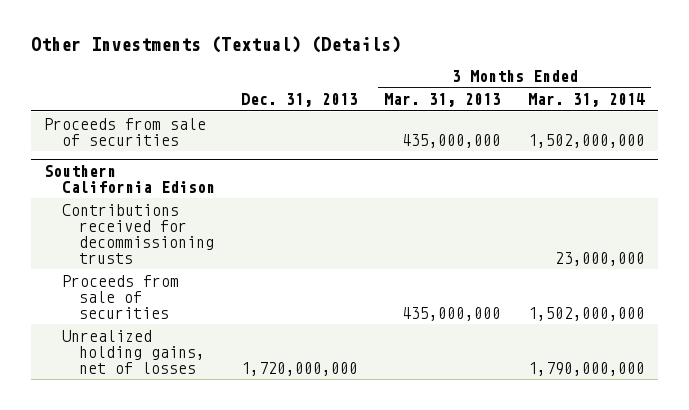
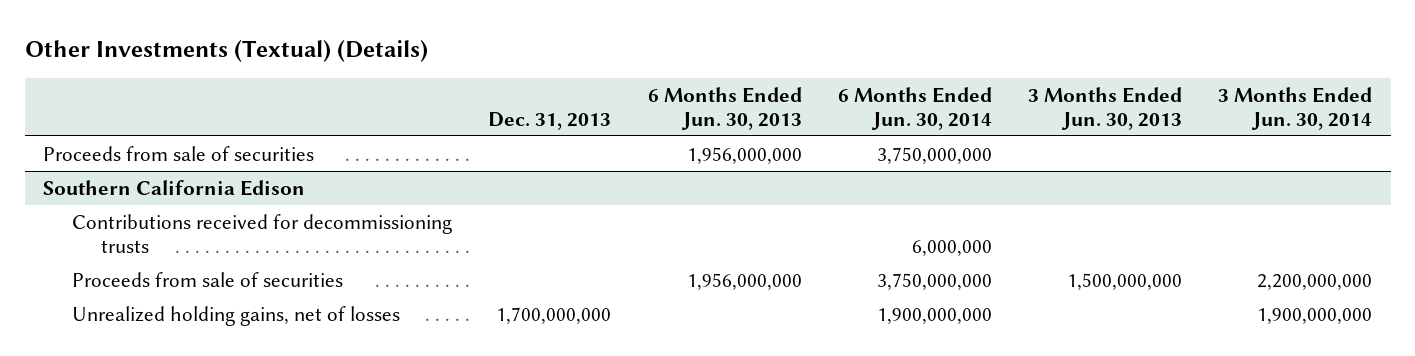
- | Dec. 31, 2013 | 3 Months Ended Mar. 31, 2013 | 3 Months Ended Mar. 31, 2014
+ | Dec. 31, 2013 | 6 Months Ended Jun. 30, 2013 | 6 Months Ended Jun. 30, 2014 | 3 Months Ended Jun. 30, 2013 | 3 Months Ended Jun. 30, 2014
@ Southern California Edison
- Unrealized holding gains, net of losses | 1,720,000,000 | | 1,790,000,000
+ Unrealized holding gains, net of losses | 1,700,000,000 | | 1,900,000,000 | | 1,900,000,000

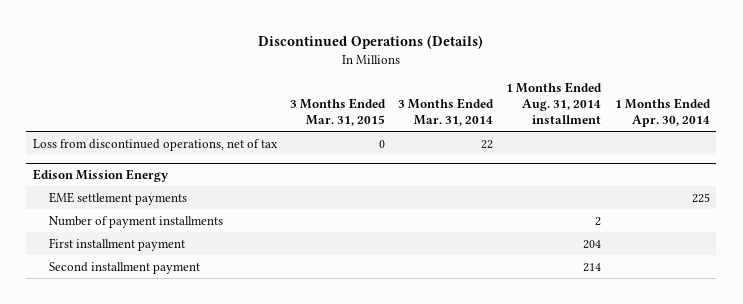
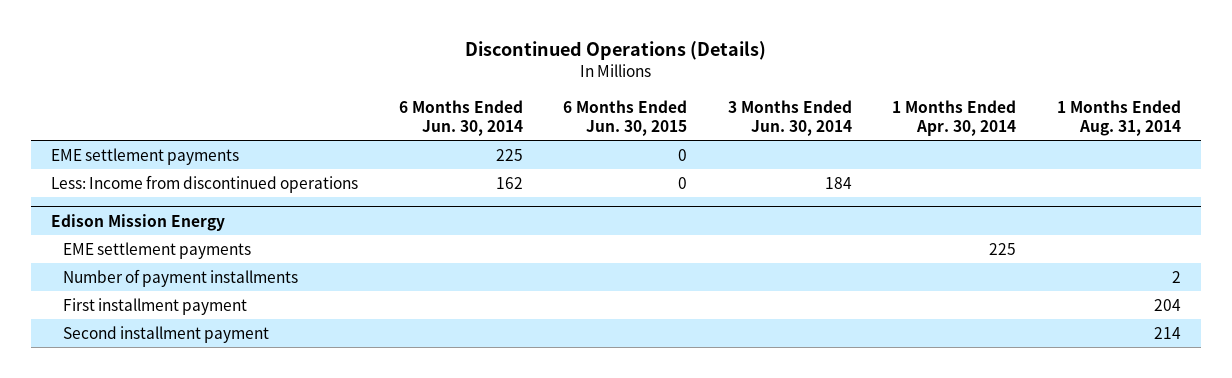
- | 3 Months Ended Mar. 31, 2015 | 3 Months Ended Mar. 31, 2014 | 1 Months Ended Aug. 31, 2014 installment | 1 Months Ended Apr. 30, 2014
+ | 6 Months Ended Jun. 30, 2014 | 6 Months Ended Jun. 30, 2015 | 3 Months Ended Jun. 30, 2014 | 1 Months Ended Apr. 30, 2014 | 1 Months Ended Aug. 31, 2014
- Loss from discontinued operations, net of tax | 0 | 22 | |
+ EME settlement payments | 225 | 0 | | |
+ Less: Income from discontinued operations | 162 | 0 | 184 | |

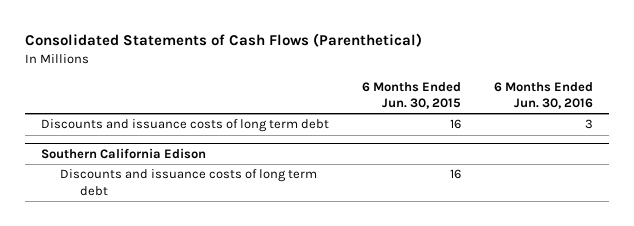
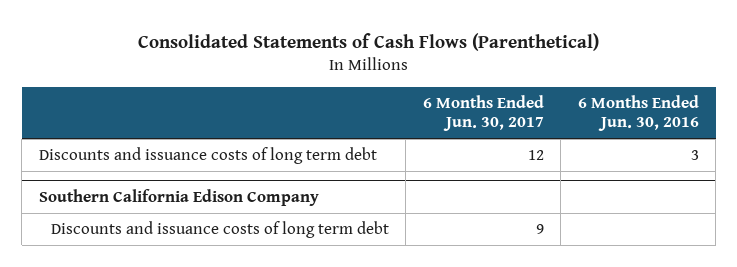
- | 6 Months Ended Jun. 30, 2015 | 6 Months Ended Jun. 30, 2016
+ | 6 Months Ended Jun. 30, 2017 | 6 Months Ended Jun. 30, 2016
- Southern California Edison
+ Southern California Edison Company

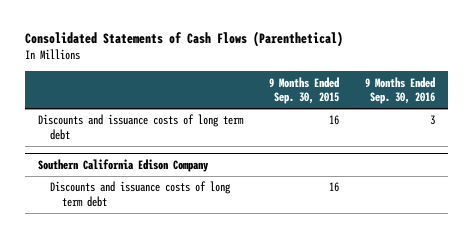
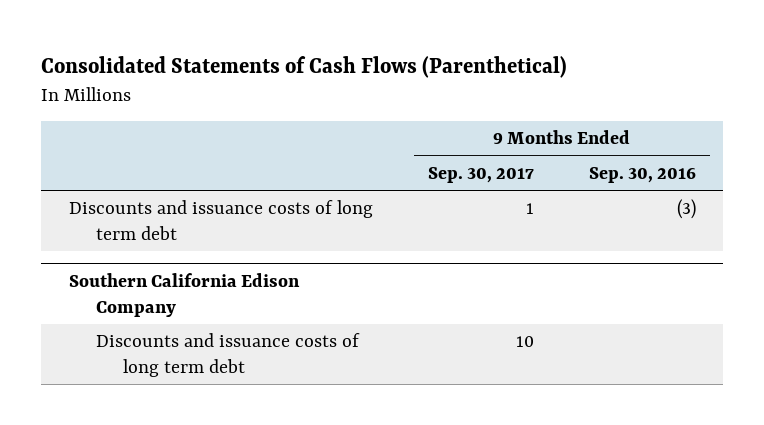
- | 9 Months Ended Sep. 30, 2015 | 9 Months Ended Sep. 30, 2016
+ | 9 Months Ended Sep. 30, 2017 | 9 Months Ended Sep. 30, 2016
- Discounts and issuance costs of long term debt | 16 | 3
+ Discounts and issuance costs of long term debt | 1 | (3)

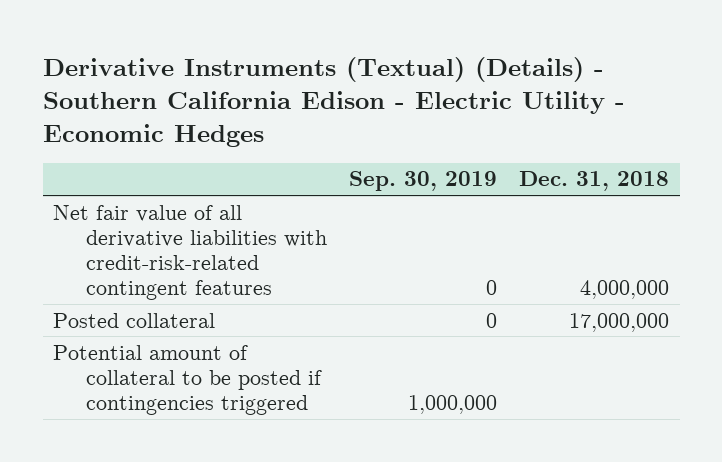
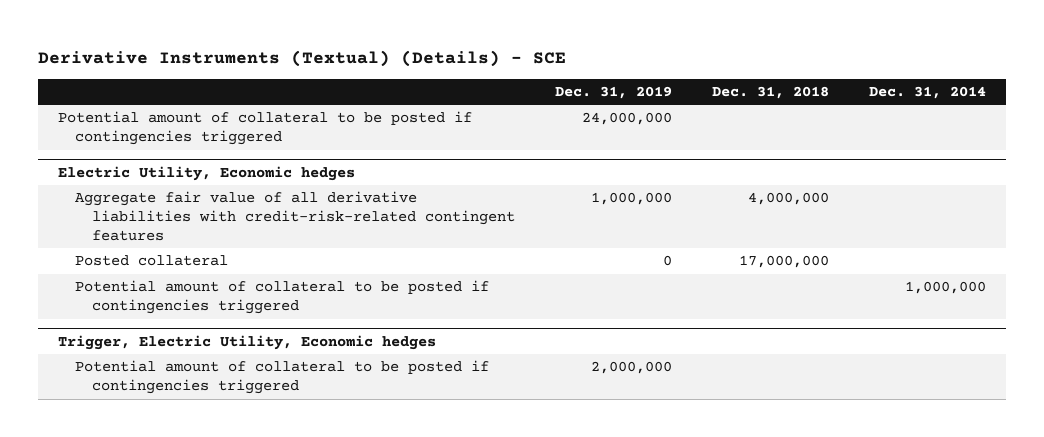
- Derivative Instruments (Textual) (Details) - Southern California Edison - Electric Utility - Economic Hedges
+ Derivative Instruments (Textual) (Details) - SCE
- | Sep. 30, 2019 | Dec. 31, 2018
+ | Dec. 31, 2019 | Dec. 31, 2018 | Dec. 31, 2014
- Net fair value of all derivative liabilities with credit-risk-related contingent features | 0 | 4,000,000
- Posted collateral | 0 | 17,000,000
+ Electric Utility, Economic hedges
+ Aggregate fair value of all derivative liabilities with credit-risk-related contingent features | 1,000,000 | 4,000,000 |
+ Posted collateral | 0 | 17,000,000 |
+ Potential amount of collateral to be posted if contingencies triggered | | | 1,000,000
+ Trigger, Electric Utility, Economic hedges
+ Potential amount of collateral to be posted if contingencies triggered | 2,000,000 | |

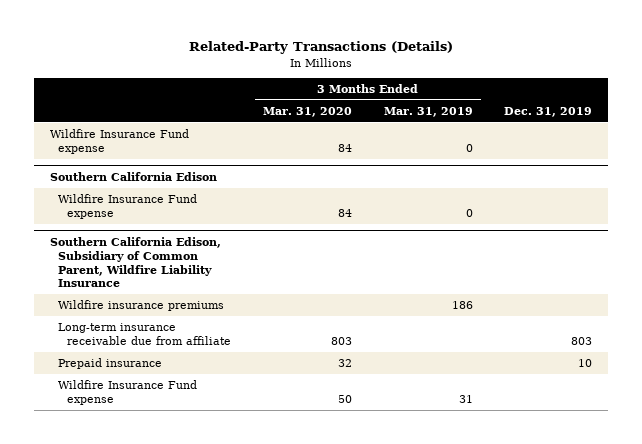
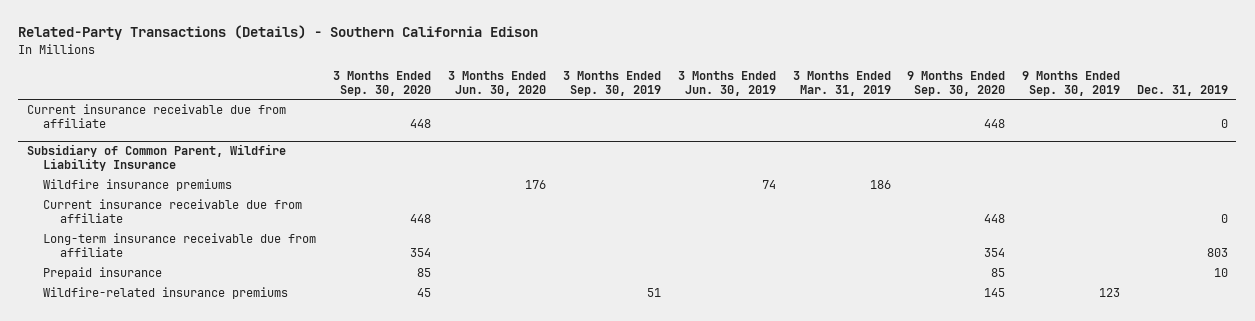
- Related-Party Transactions (Details)
+ Related-Party Transactions (Details) - Southern California Edison
- | 3 Months Ended Mar. 31, 2020 | 3 Months Ended Mar. 31, 2019 | Dec. 31, 2019
+ | 3 Months Ended Sep. 30, 2020 | 3 Months Ended Jun. 30, 2020 | 3 Months Ended Sep. 30, 2019 | 3 Months Ended Jun. 30, 2019 | 3 Months Ended Mar. 31, 2019 | 9 Months Ended Sep. 30, 2020 | 9 Months Ended Sep. 30, 2019 | Dec. 31, 2019
- Wildfire Insurance Fund expense | 84 | 0 |
- Southern California Edison
- Wildfire Insurance Fund expense | 84 | 0 |
- Southern California Edison, Subsidiary of Common Parent, Wildfire Liability Insurance
+ Current insurance receivable due from affiliate | 448 | | | | | 448 | | 0
+ Subsidiary of Common Parent, Wildfire Liability Insurance
+ Current insurance receivable due from affiliate | 448 | | | | | 448 | | 0
- Wildfire Insurance Fund expense | 50 | 31 |
+ Wildfire-related insurance premiums | 45 | | 51 | | | 145 | 123 |

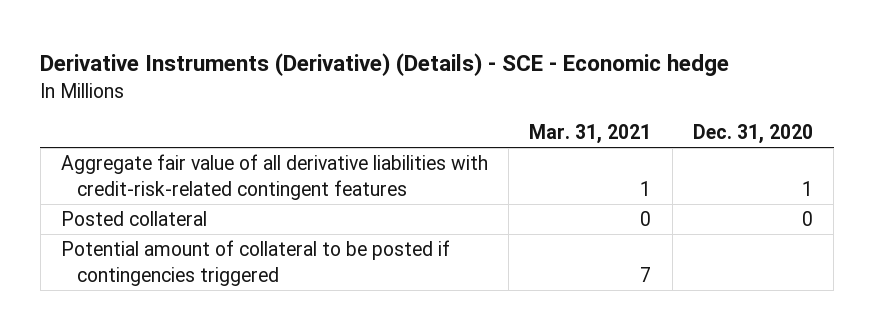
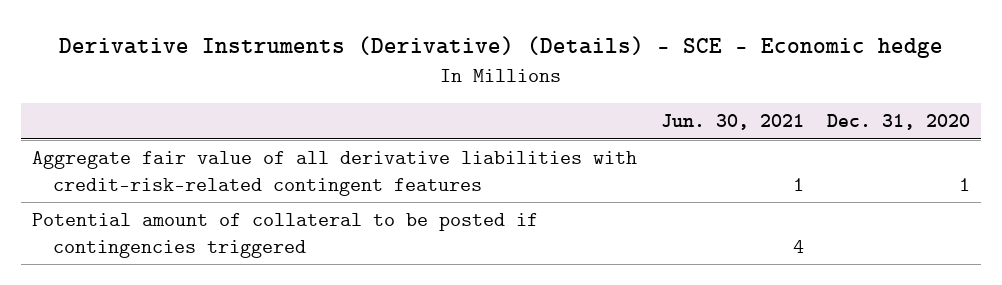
- | Mar. 31, 2021 | Dec. 31, 2020
+ | Jun. 30, 2021 | Dec. 31, 2020
- Posted collateral | 0 | 0

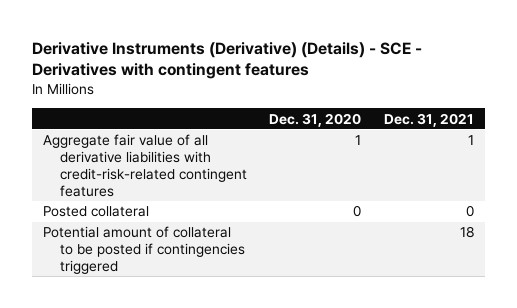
- Derivative Instruments (Derivative) (Details) - SCE - Economic hedge
+ Derivative Instruments (Derivative) (Details) - SCE - Derivatives with contingent features
- | Jun. 30, 2021 | Dec. 31, 2020
+ | Dec. 31, 2020 | Dec. 31, 2021
+ Posted collateral | 0 | 0

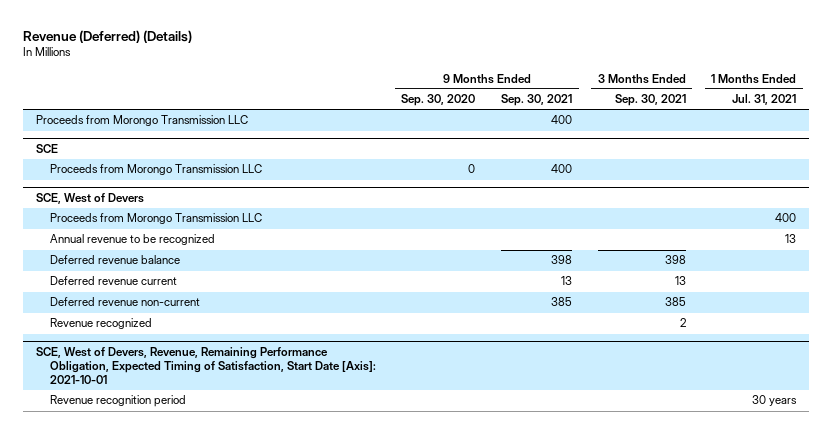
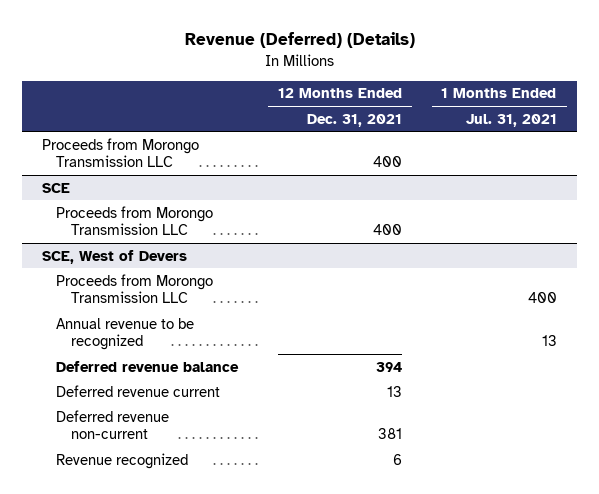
- | 9 Months Ended Sep. 30, 2020 | 9 Months Ended Sep. 30, 2021 | 3 Months Ended Sep. 30, 2021 | 1 Months Ended Jul. 31, 2021
+ | 12 Months Ended Dec. 31, 2021 | 1 Months Ended Jul. 31, 2021
- SCE, West of Devers, Revenue, Remaining Performance Obligation, Expected Timing of Satisfaction, Start Date [Axis]: 2021-10-01
- Revenue recognition period | | | | 30 years

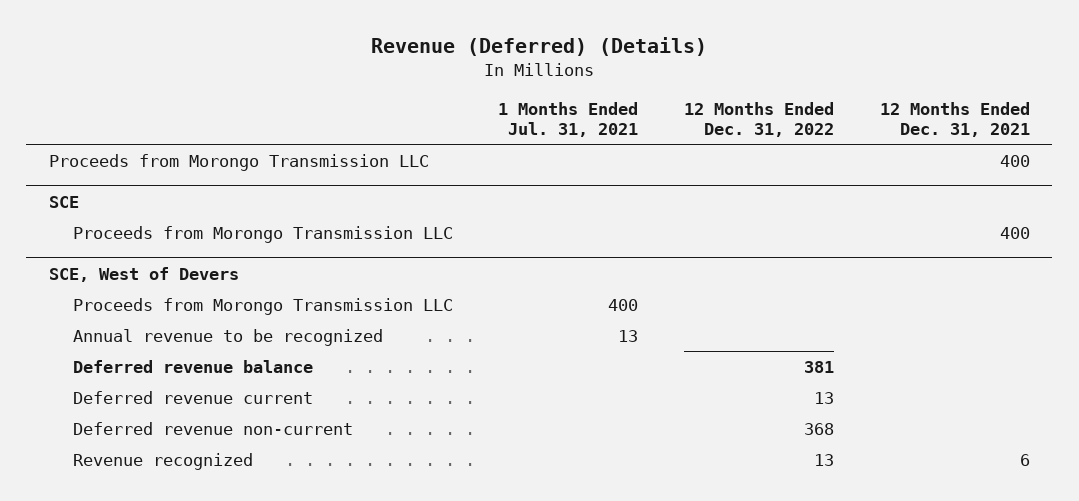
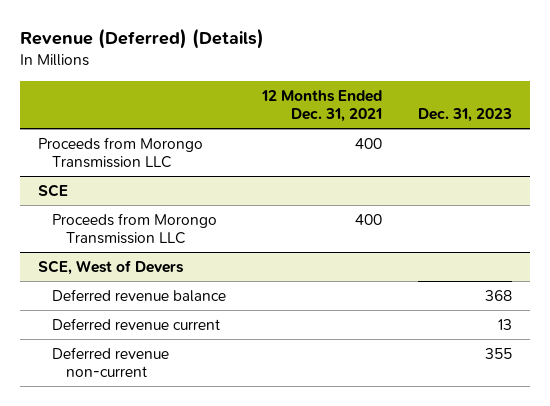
- | 1 Months Ended Jul. 31, 2021 | 12 Months Ended Dec. 31, 2022 | 12 Months Ended Dec. 31, 2021
+ | 12 Months Ended Dec. 31, 2021 | Dec. 31, 2023
@ SCE, West of Devers
- Proceeds from Morongo Transmission LLC | 400 | |
- Annual revenue to be recognized | 13 | |
- Revenue recognized | | 13 | 6

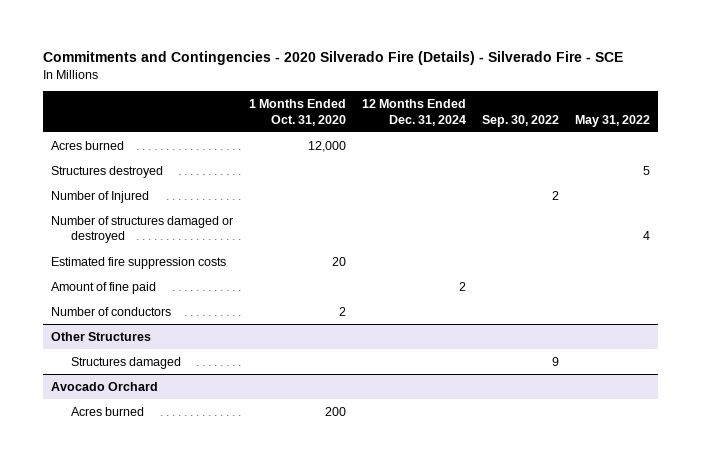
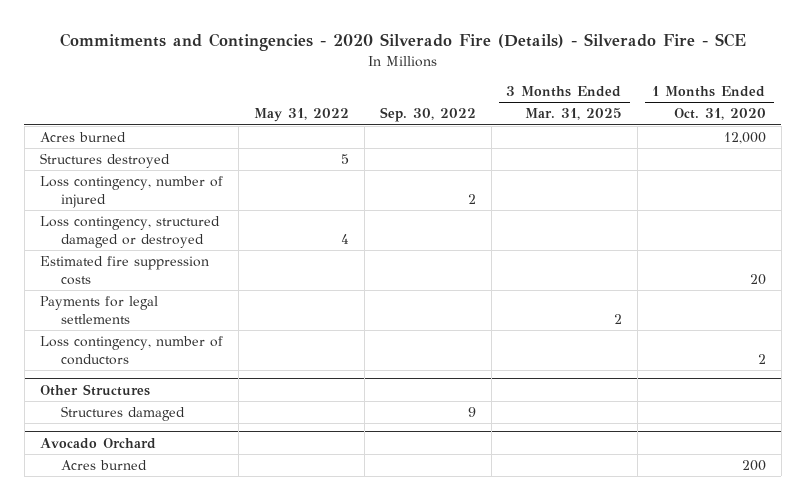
- | 1 Months Ended Oct. 31, 2020 | 12 Months Ended Dec. 31, 2024 | Sep. 30, 2022 | May 31, 2022
+ | May 31, 2022 | Sep. 30, 2022 | 3 Months Ended Mar. 31, 2025 | 1 Months Ended Oct. 31, 2020
- Number of Injured | | | 2 |
- Number of structures damaged or destroyed | | | | 4
+ Loss contingency, number of injured | | 2 | |
+ Loss contingency, structured damaged or destroyed | 4 | | |
- Amount of fine paid | | 2 | |
- Number of conductors | 2 | | |
+ Payments for legal settlements | | | 2 |
+ Loss contingency, number of conductors | | | | 2

